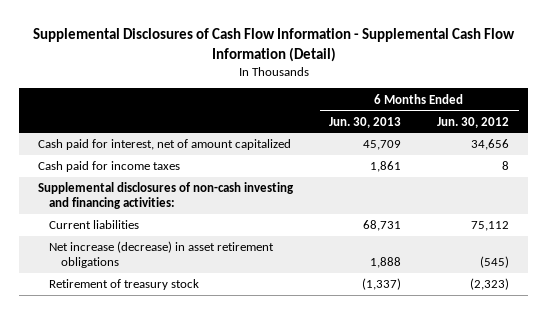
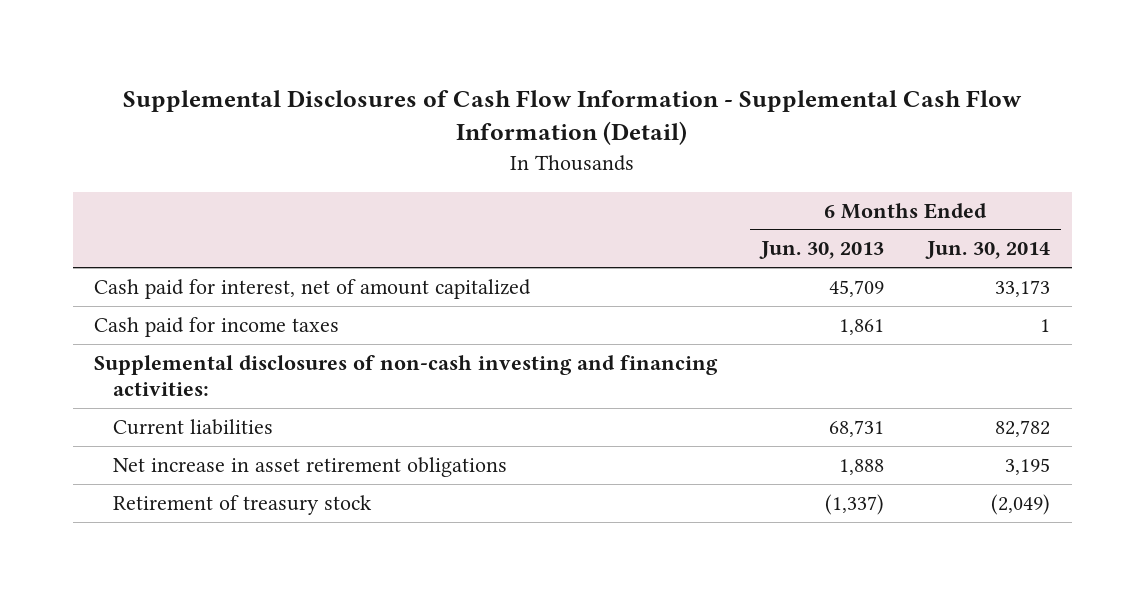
- | 6 Months Ended Jun. 30, 2013 | 6 Months Ended Jun. 30, 2012
+ | 6 Months Ended Jun. 30, 2013 | 6 Months Ended Jun. 30, 2014
- Net increase (decrease) in asset retirement obligations | 1,888 | (545)
+ Net increase in asset retirement obligations | 1,888 | 3,195

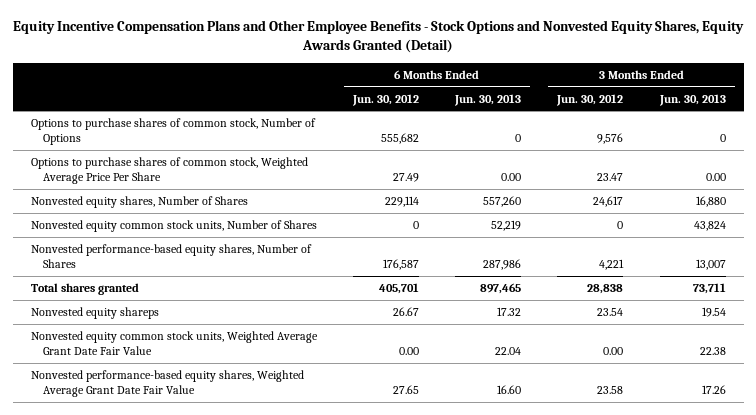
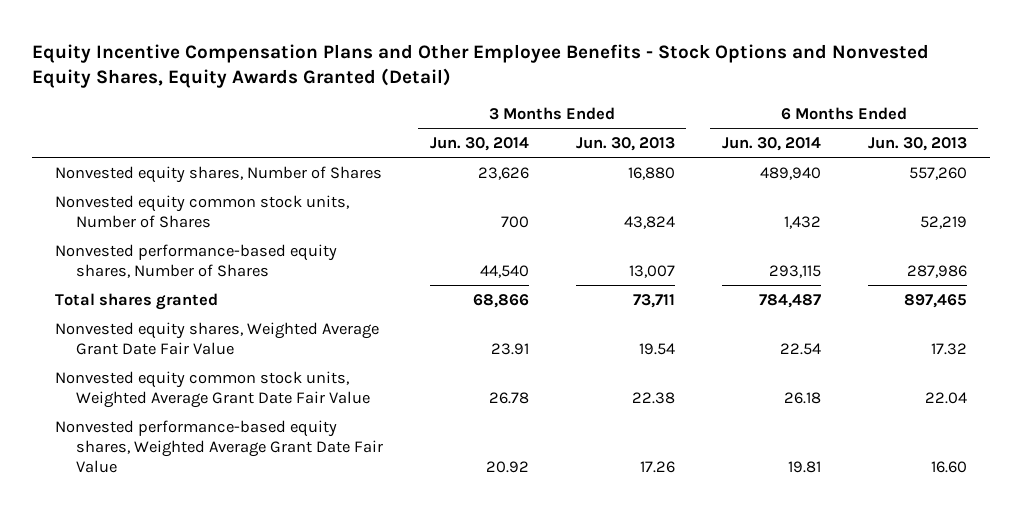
- | 6 Months Ended Jun. 30, 2012 | 6 Months Ended Jun. 30, 2013 | 3 Months Ended Jun. 30, 2012 | 3 Months Ended Jun. 30, 2013
+ | 3 Months Ended Jun. 30, 2014 | 3 Months Ended Jun. 30, 2013 | 6 Months Ended Jun. 30, 2014 | 6 Months Ended Jun. 30, 2013
- Options to purchase shares of common stock, Number of Options | 555,682 | 0 | 9,576 | 0
- Options to purchase shares of common stock, Weighted Average Price Per Share | 27.49 | 0.00 | 23.47 | 0.00
- Nonvested equity shareps | 26.67 | 17.32 | 23.54 | 19.54
+ Nonvested equity shares, Weighted Average Grant Date Fair Value | 23.91 | 19.54 | 22.54 | 17.32

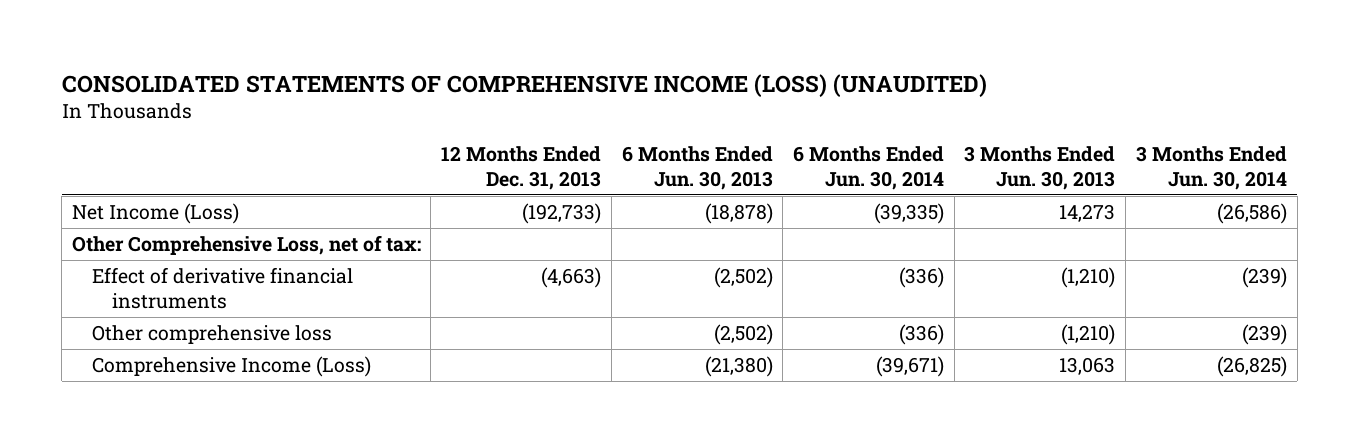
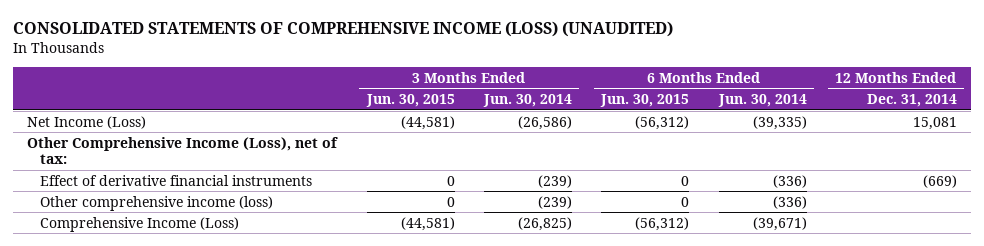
- | 12 Months Ended Dec. 31, 2013 | 6 Months Ended Jun. 30, 2013 | 6 Months Ended Jun. 30, 2014 | 3 Months Ended Jun. 30, 2013 | 3 Months Ended Jun. 30, 2014
+ | 3 Months Ended Jun. 30, 2015 | 3 Months Ended Jun. 30, 2014 | 6 Months Ended Jun. 30, 2015 | 6 Months Ended Jun. 30, 2014 | 12 Months Ended Dec. 31, 2014
- Other Comprehensive Loss, net of tax:
+ Other Comprehensive Income (Loss), net of tax:
- Other comprehensive loss | | (2,502) | (336) | (1,210) | (239)
+ Other comprehensive income (loss) | 0 | (239) | 0 | (336) |

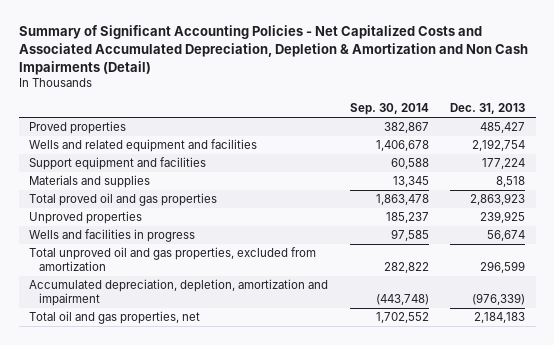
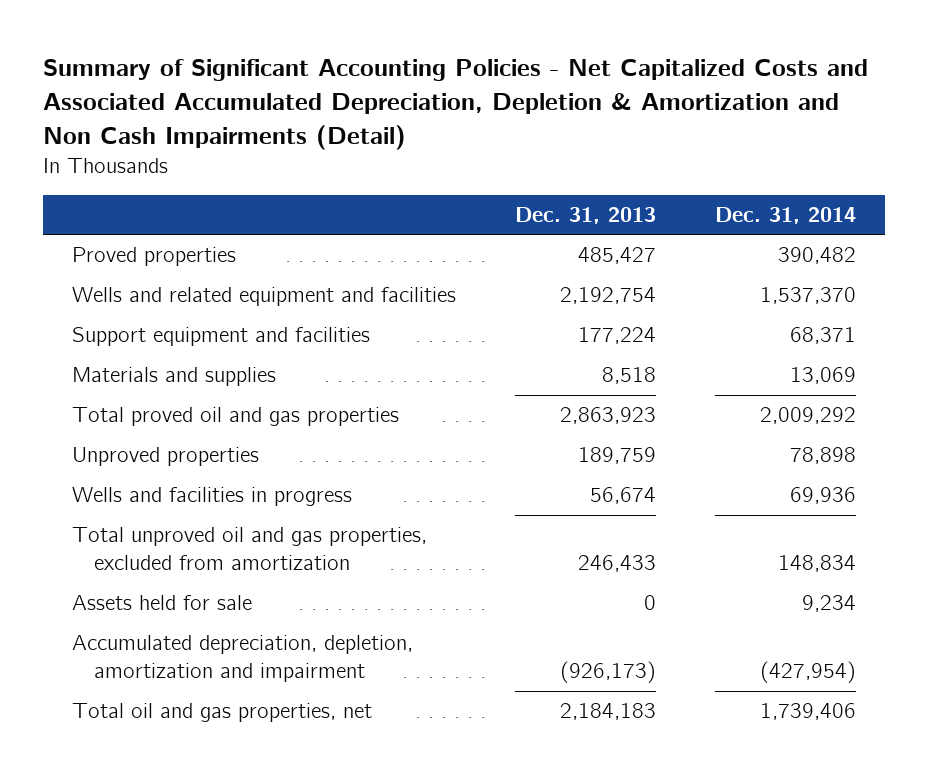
- | Sep. 30, 2014 | Dec. 31, 2013
+ | Dec. 31, 2013 | Dec. 31, 2014
- Unproved properties | 185,237 | 239,925
+ Unproved properties | 189,759 | 78,898
- Total unproved oil and gas properties, excluded from amortization | 282,822 | 296,599
- Accumulated depreciation, depletion, amortization and impairment | (443,748) | (976,339)
+ Total unproved oil and gas properties, excluded from amortization | 246,433 | 148,834
+ Assets held for sale | 0 | 9,234
+ Accumulated depreciation, depletion, amortization and impairment | (926,173) | (427,954)

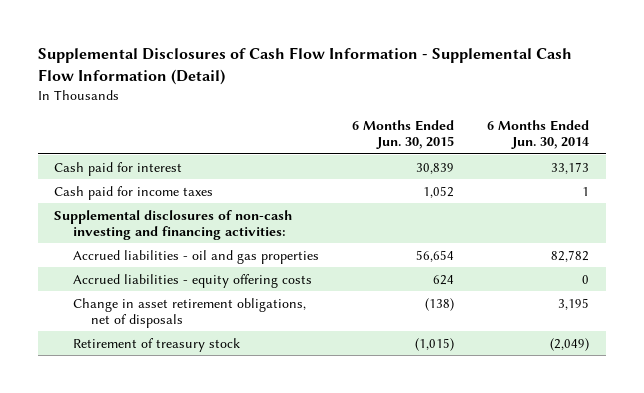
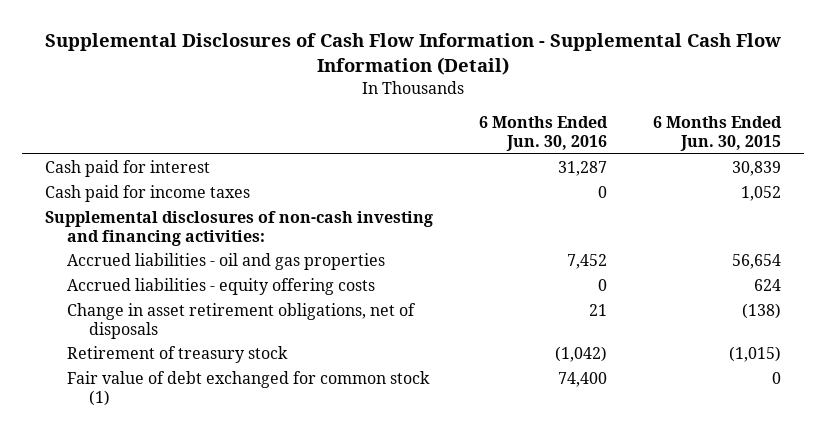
- | 6 Months Ended Jun. 30, 2015 | 6 Months Ended Jun. 30, 2014
+ | 6 Months Ended Jun. 30, 2016 | 6 Months Ended Jun. 30, 2015
+ Fair value of debt exchanged for common stock (1) | 74,400 | 0

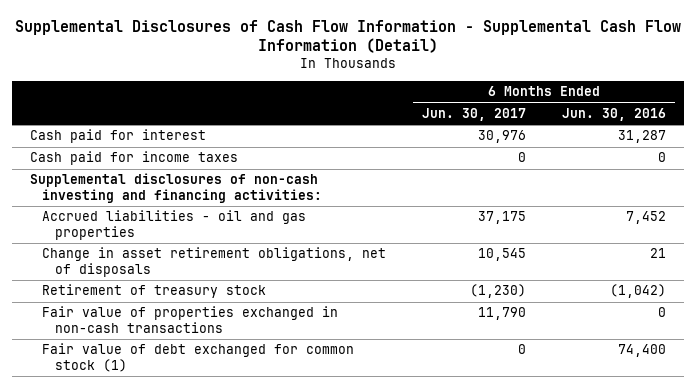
- | 6 Months Ended Jun. 30, 2016 | 6 Months Ended Jun. 30, 2015
+ | 6 Months Ended Jun. 30, 2017 | 6 Months Ended Jun. 30, 2016
- Accrued liabilities - equity offering costs | 0 | 624
+ Fair value of properties exchanged in non-cash transactions | 11,790 | 0

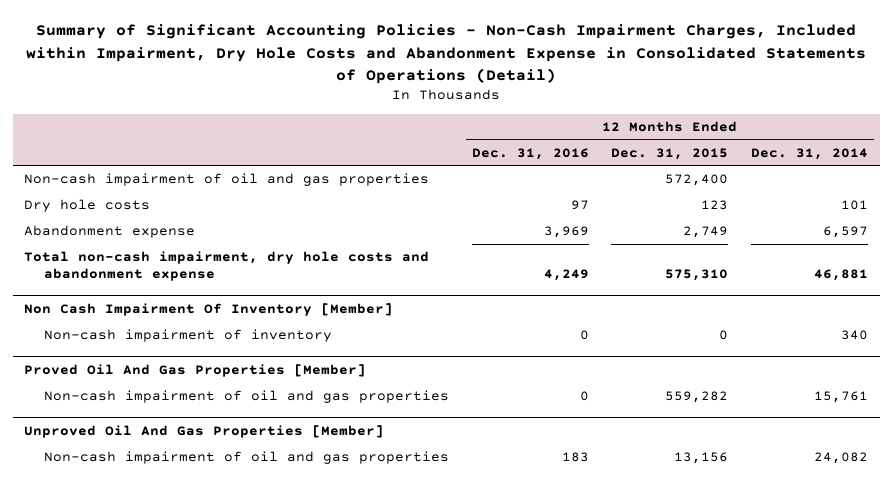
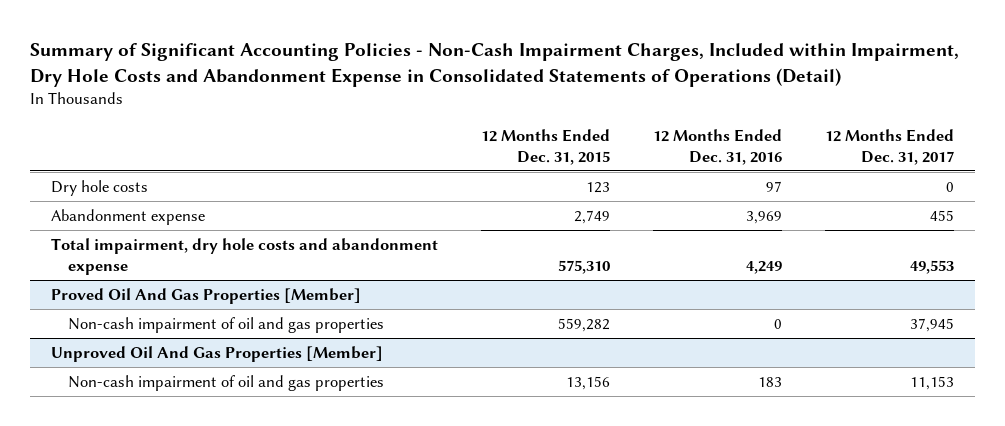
- | 12 Months Ended Dec. 31, 2016 | 12 Months Ended Dec. 31, 2015 | 12 Months Ended Dec. 31, 2014
+ | 12 Months Ended Dec. 31, 2015 | 12 Months Ended Dec. 31, 2016 | 12 Months Ended Dec. 31, 2017
- Non-cash impairment of oil and gas properties | | 572,400 |
- Total non-cash impairment, dry hole costs and abandonment expense | 4,249 | 575,310 | 46,881
- Non Cash Impairment Of Inventory [Member]
- Non-cash impairment of inventory | 0 | 0 | 340
+ Total impairment, dry hole costs and abandonment expense | 575,310 | 4,249 | 49,553

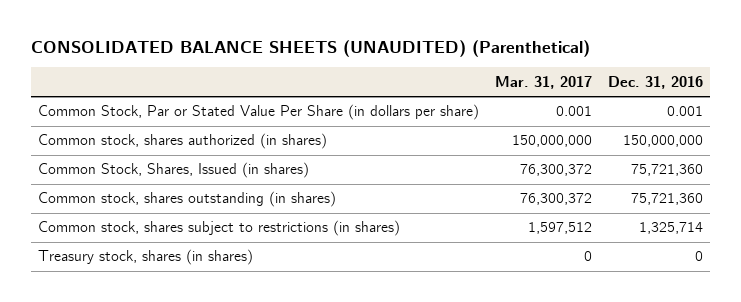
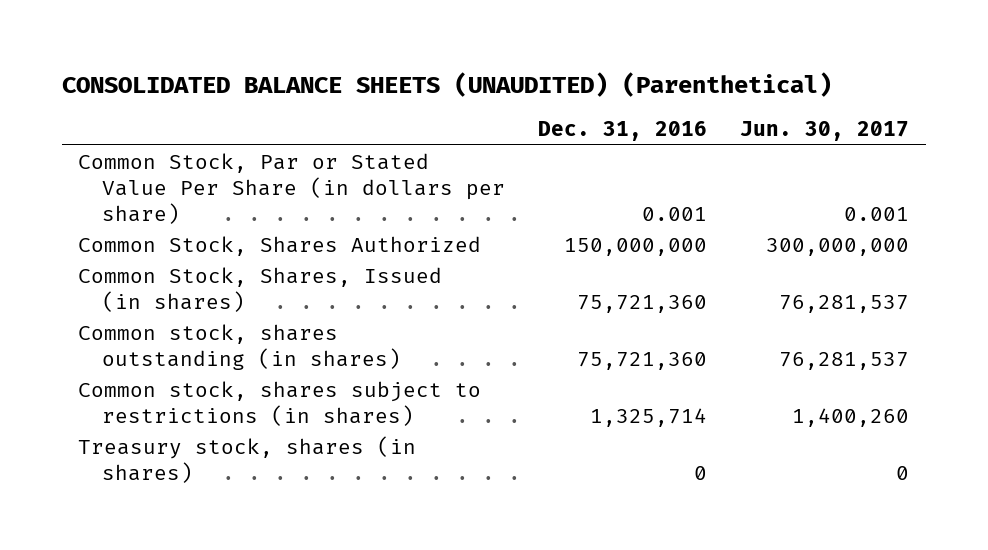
- | Mar. 31, 2017 | Dec. 31, 2016
+ | Dec. 31, 2016 | Jun. 30, 2017
- Common stock, shares authorized (in shares) | 150,000,000 | 150,000,000
+ Common Stock, Shares Authorized | 150,000,000 | 300,000,000

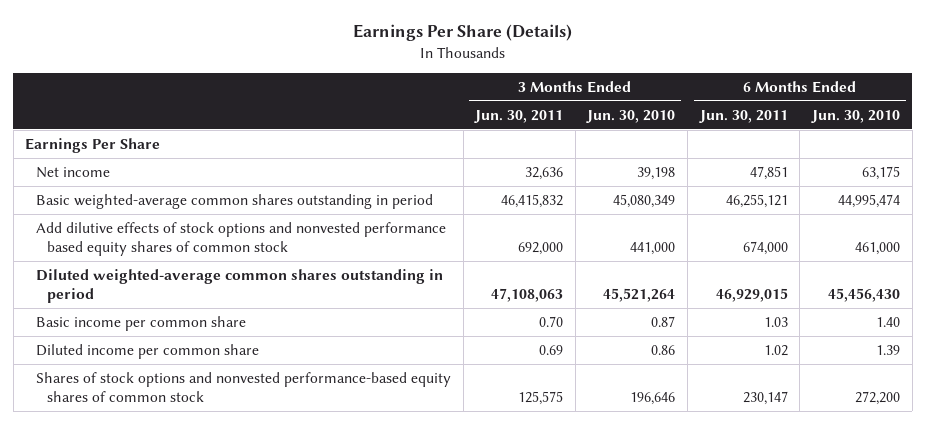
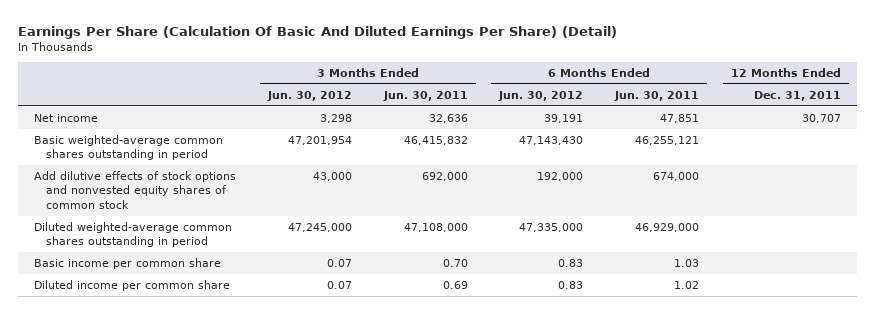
- Earnings Per Share (Details)
+ Earnings Per Share (Calculation Of Basic And Diluted Earnings Per Share) (Detail)
- | 3 Months Ended Jun. 30, 2011 | 3 Months Ended Jun. 30, 2010 | 6 Months Ended Jun. 30, 2011 | 6 Months Ended Jun. 30, 2010
+ | 3 Months Ended Jun. 30, 2012 | 3 Months Ended Jun. 30, 2011 | 6 Months Ended Jun. 30, 2012 | 6 Months Ended Jun. 30, 2011 | 12 Months Ended Dec. 31, 2011
- Earnings Per Share
- Add dilutive effects of stock options and nonvested performance based equity shares of common stock | 692,000 | 441,000 | 674,000 | 461,000
- Diluted weighted-average common shares outstanding in period | 47,108,063 | 45,521,264 | 46,929,015 | 45,456,430
+ Add dilutive effects of stock options and nonvested equity shares of common stock | 43,000 | 692,000 | 192,000 | 674,000 |
+ Diluted weighted-average common shares outstanding in period | 47,245,000 | 47,108,000 | 47,335,000 | 46,929,000 |
- Shares of stock options and nonvested performance-based equity shares of common stock | 125,575 | 196,646 | 230,147 | 272,200

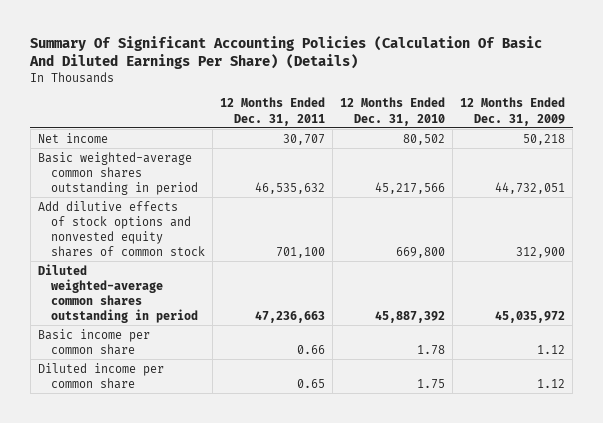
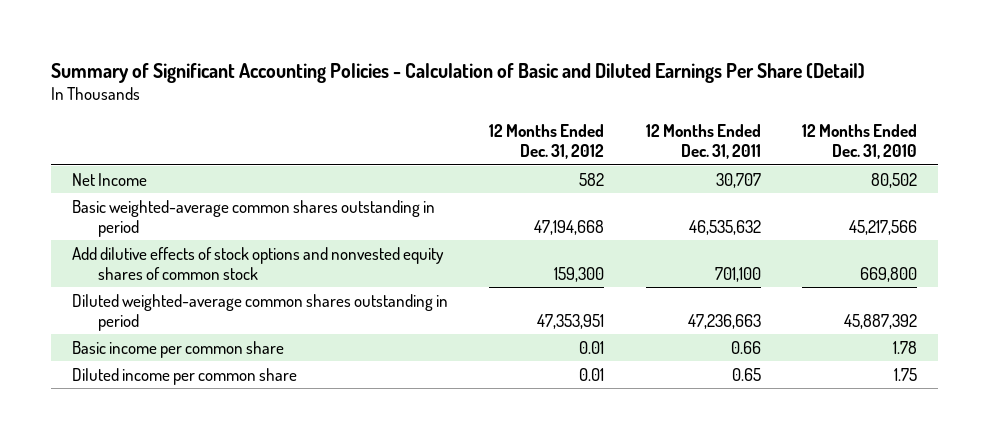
- Summary Of Significant Accounting Policies (Calculation Of Basic And Diluted Earnings Per Share) (Details)
+ Summary of Significant Accounting Policies - Calculation of Basic and Diluted Earnings Per Share (Detail)
- | 12 Months Ended Dec. 31, 2011 | 12 Months Ended Dec. 31, 2010 | 12 Months Ended Dec. 31, 2009
+ | 12 Months Ended Dec. 31, 2012 | 12 Months Ended Dec. 31, 2011 | 12 Months Ended Dec. 31, 2010
- Net income | 30,707 | 80,502 | 50,218
+ Net Income | 582 | 30,707 | 80,502

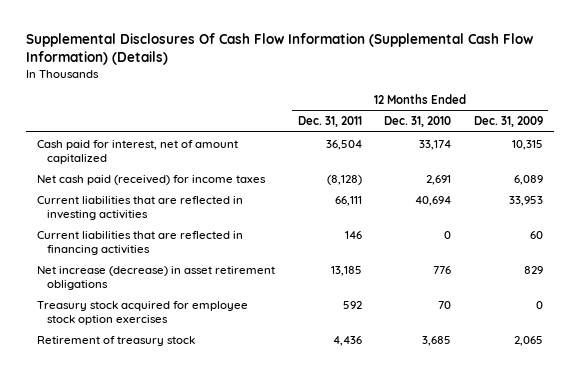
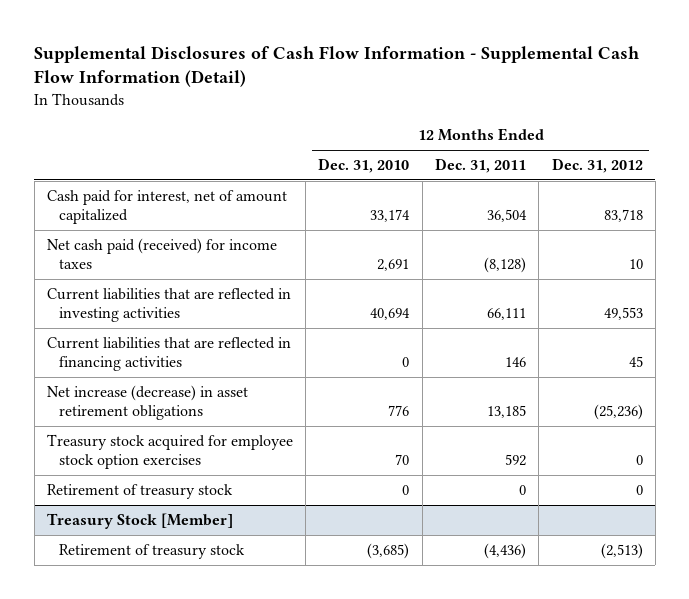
- Supplemental Disclosures Of Cash Flow Information (Supplemental Cash Flow Information) (Details)
+ Supplemental Disclosures of Cash Flow Information - Supplemental Cash Flow Information (Detail)
- | 12 Months Ended Dec. 31, 2011 | 12 Months Ended Dec. 31, 2010 | 12 Months Ended Dec. 31, 2009
+ | 12 Months Ended Dec. 31, 2010 | 12 Months Ended Dec. 31, 2011 | 12 Months Ended Dec. 31, 2012
- Retirement of treasury stock | 4,436 | 3,685 | 2,065
+ Retirement of treasury stock | 0 | 0 | 0
+ Treasury Stock [Member]
+ Retirement of treasury stock | (3,685) | (4,436) | (2,513)

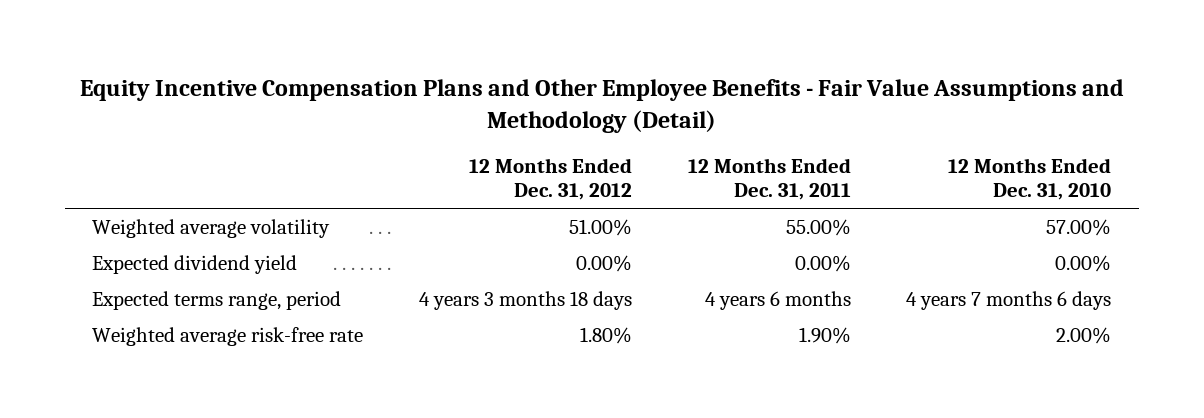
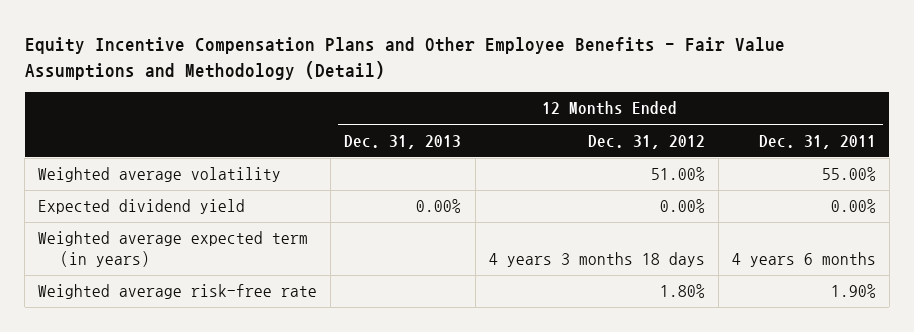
- | 12 Months Ended Dec. 31, 2012 | 12 Months Ended Dec. 31, 2011 | 12 Months Ended Dec. 31, 2010
+ | 12 Months Ended Dec. 31, 2013 | 12 Months Ended Dec. 31, 2012 | 12 Months Ended Dec. 31, 2011
- Expected terms range, period | 4 years 3 months 18 days | 4 years 6 months | 4 years 7 months 6 days
+ Weighted average expected term (in years) | | 4 years 3 months 18 days | 4 years 6 months

